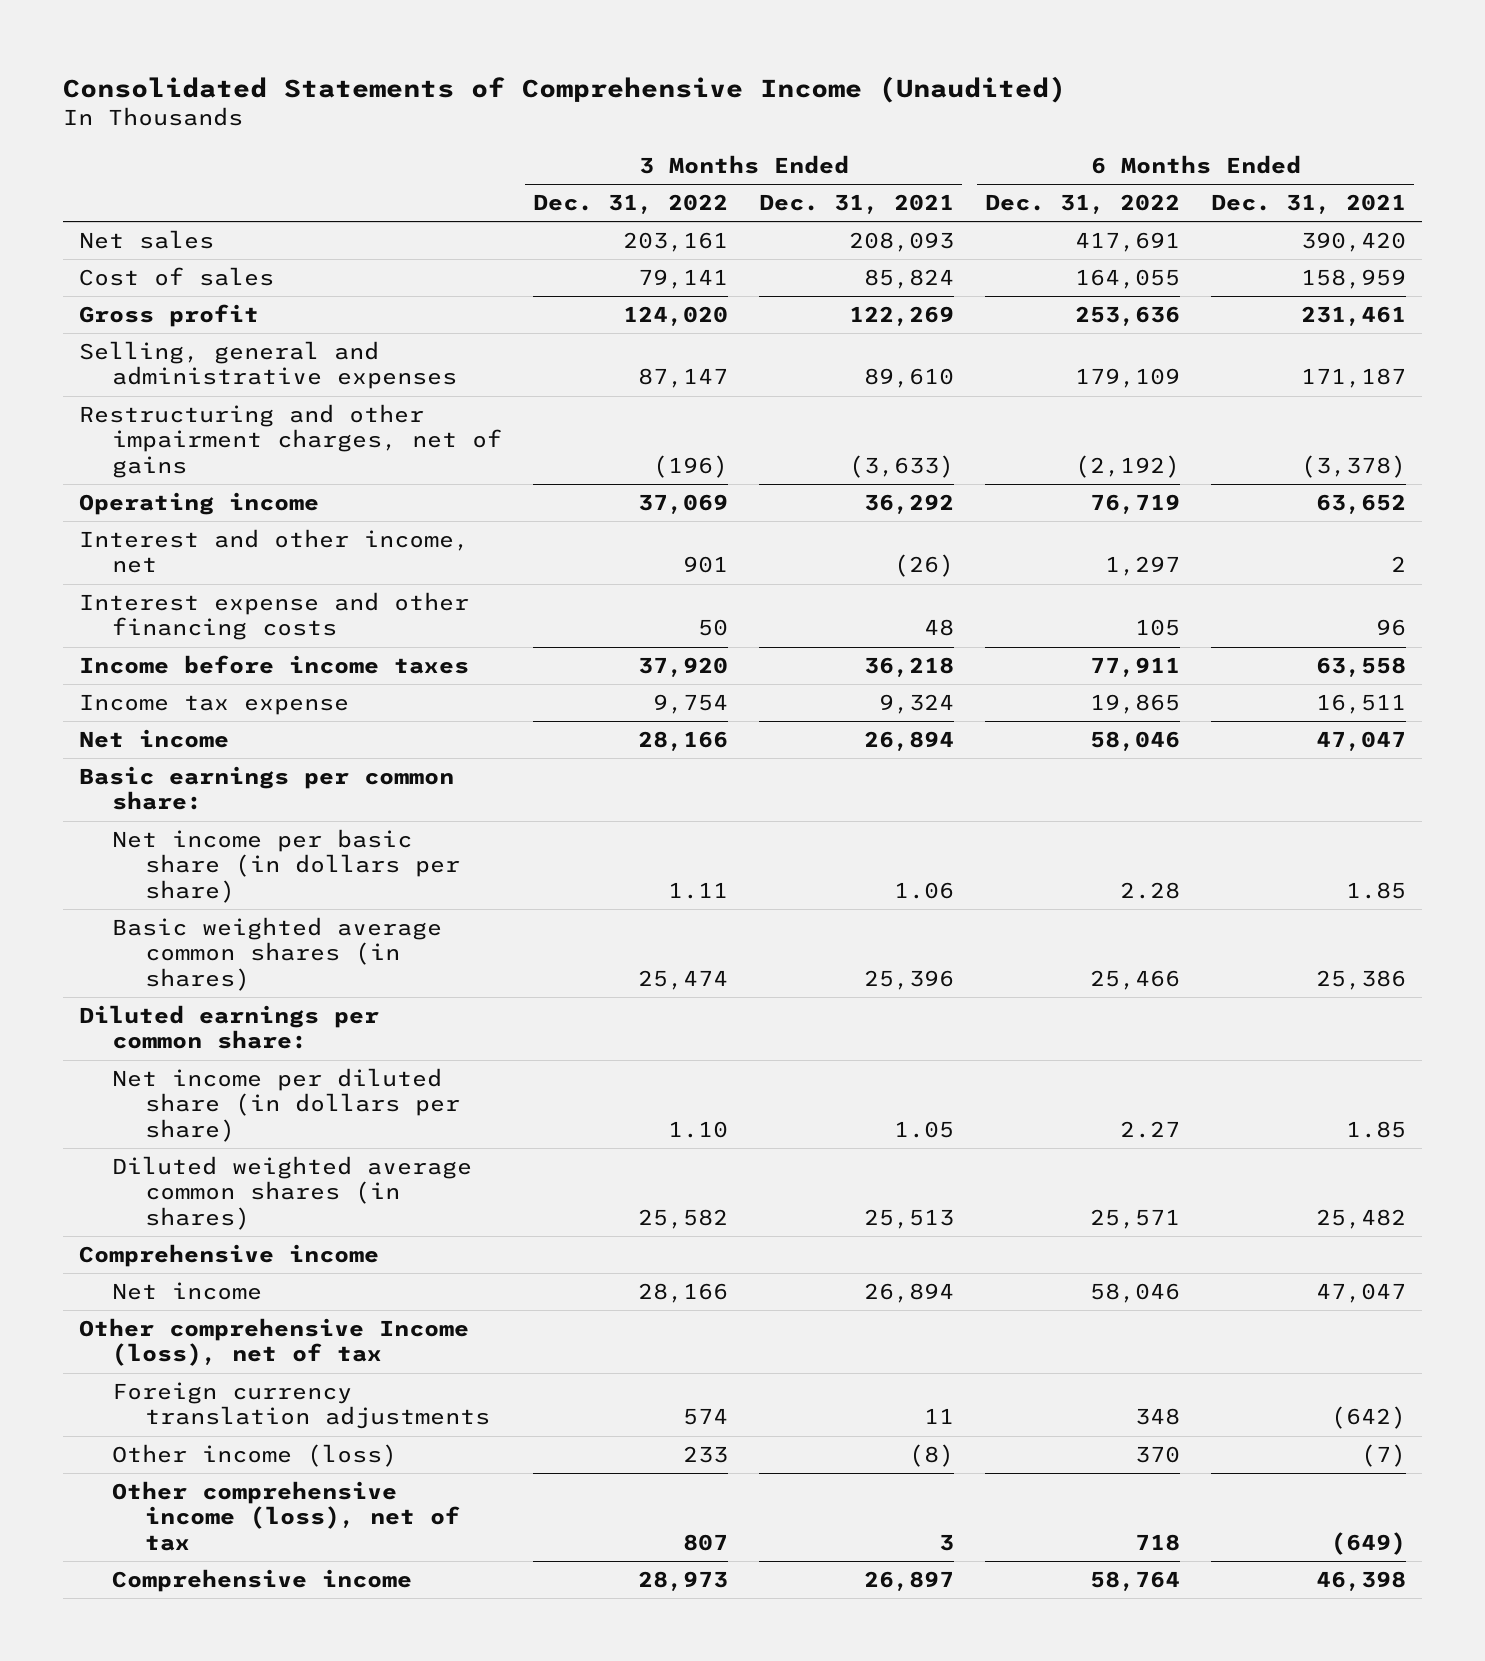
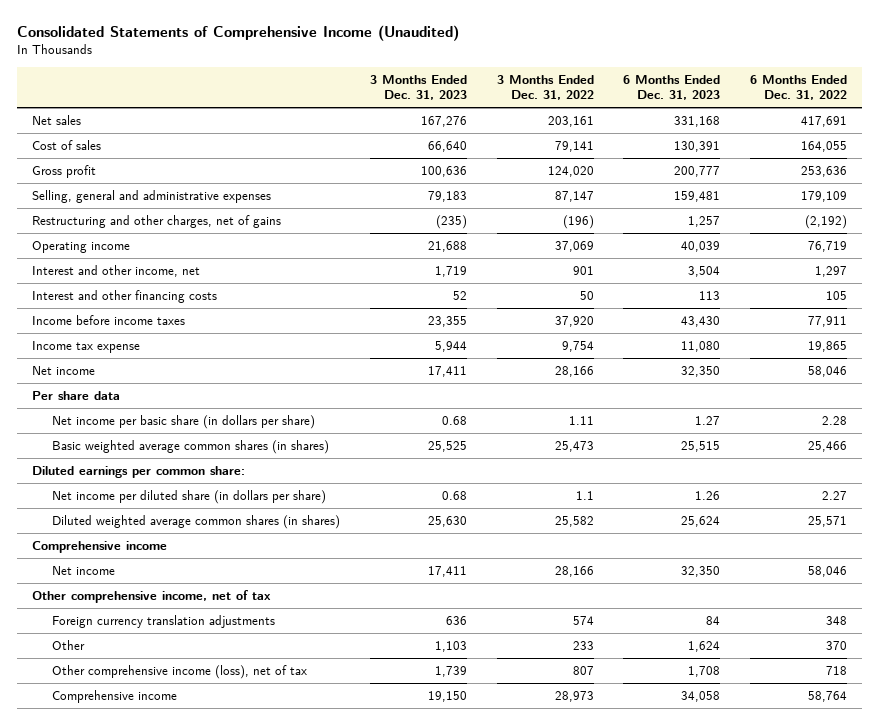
- | 3 Months Ended Dec. 31, 2022 | 3 Months Ended Dec. 31, 2021 | 6 Months Ended Dec. 31, 2022 | 6 Months Ended Dec. 31, 2021
+ | 3 Months Ended Dec. 31, 2023 | 3 Months Ended Dec. 31, 2022 | 6 Months Ended Dec. 31, 2023 | 6 Months Ended Dec. 31, 2022
- Restructuring and other impairment charges, net of gains | (196) | (3,633) | (2,192) | (3,378)
+ Restructuring and other charges, net of gains | (235) | (196) | 1,257 | (2,192)
- Interest expense and other financing costs | 50 | 48 | 105 | 96
+ Interest and other financing costs | 52 | 50 | 113 | 105
- Basic earnings per common share:
+ Per share data
- Basic weighted average common shares (in shares) | 25,474 | 25,396 | 25,466 | 25,386
+ Basic weighted average common shares (in shares) | 25,525 | 25,473 | 25,515 | 25,466
- Net income per diluted share (in dollars per share) | 1.10 | 1.05 | 2.27 | 1.85
+ Net income per diluted share (in dollars per share) | 0.68 | 1.1 | 1.26 | 2.27
- Other comprehensive Income (loss), net of tax
+ Other comprehensive income, net of tax
- Other income (loss) | 233 | (8) | 370 | (7)
+ Other | 1,103 | 233 | 1,624 | 370

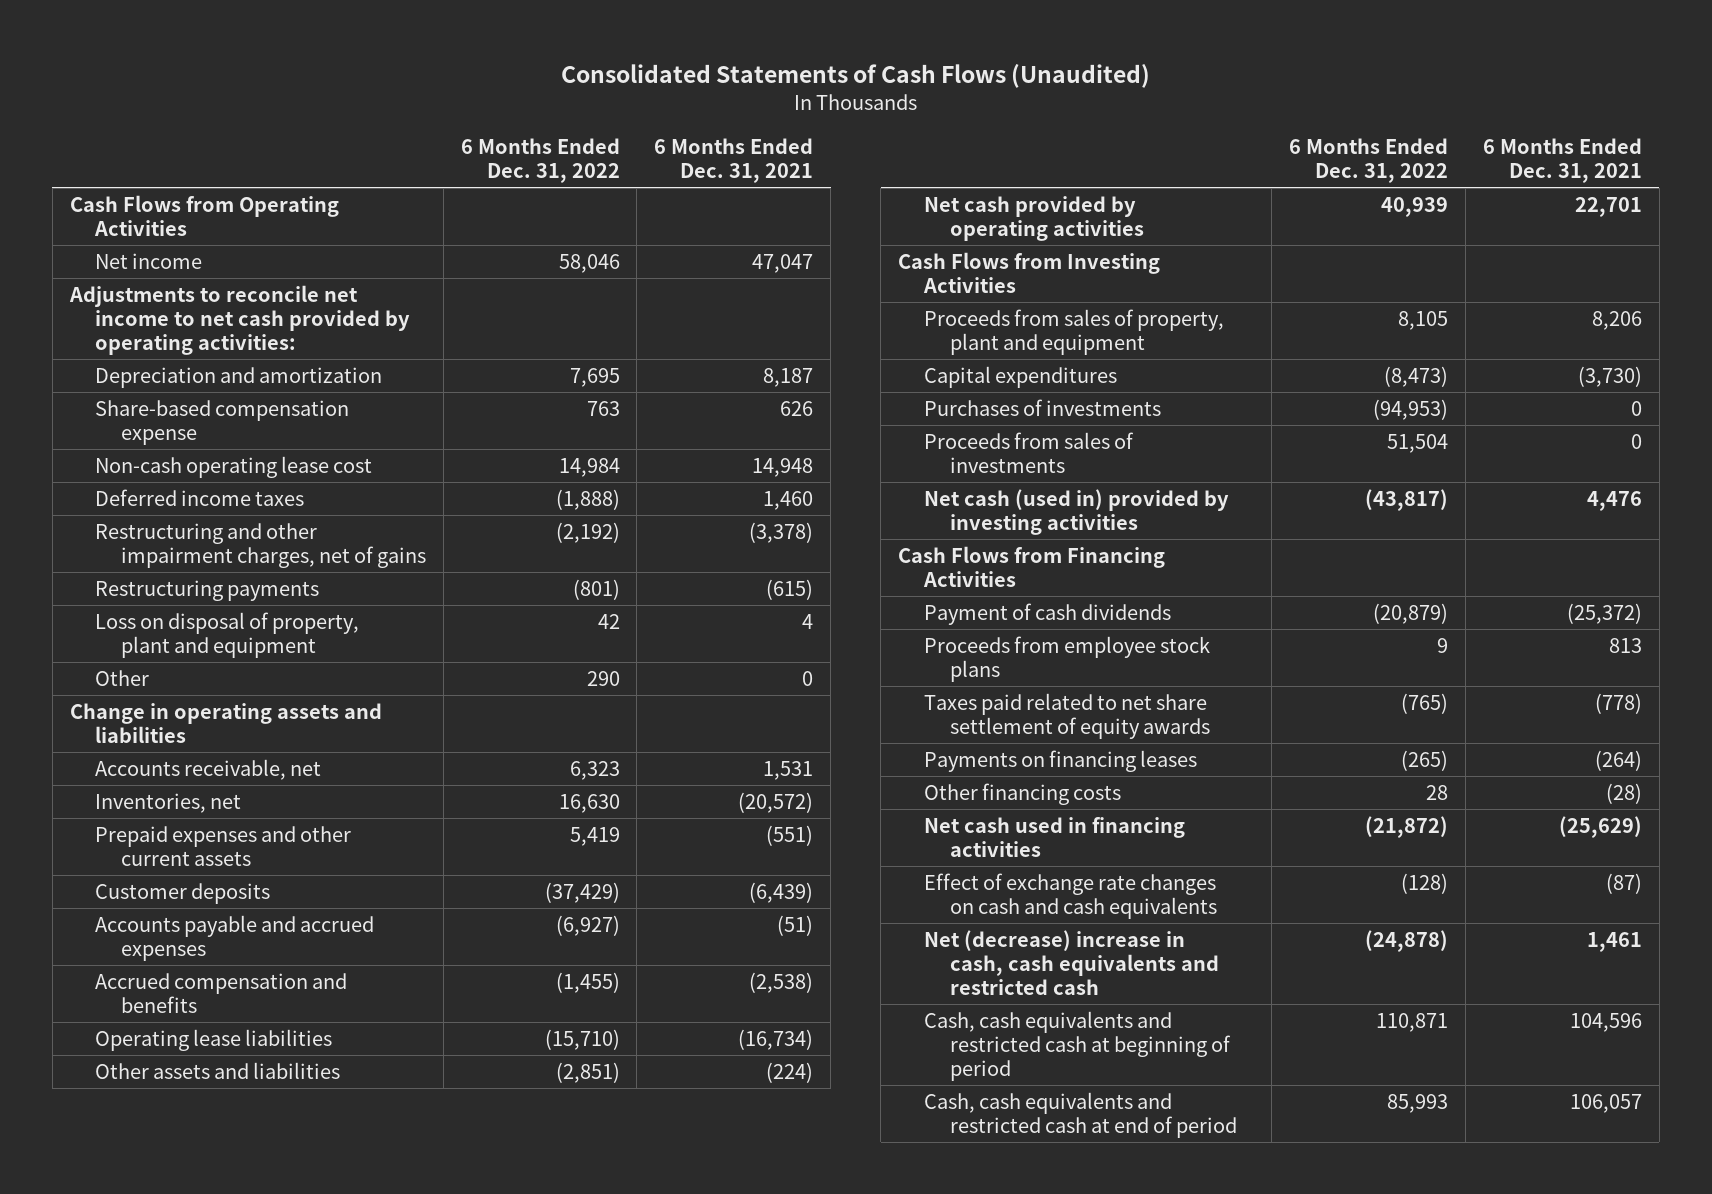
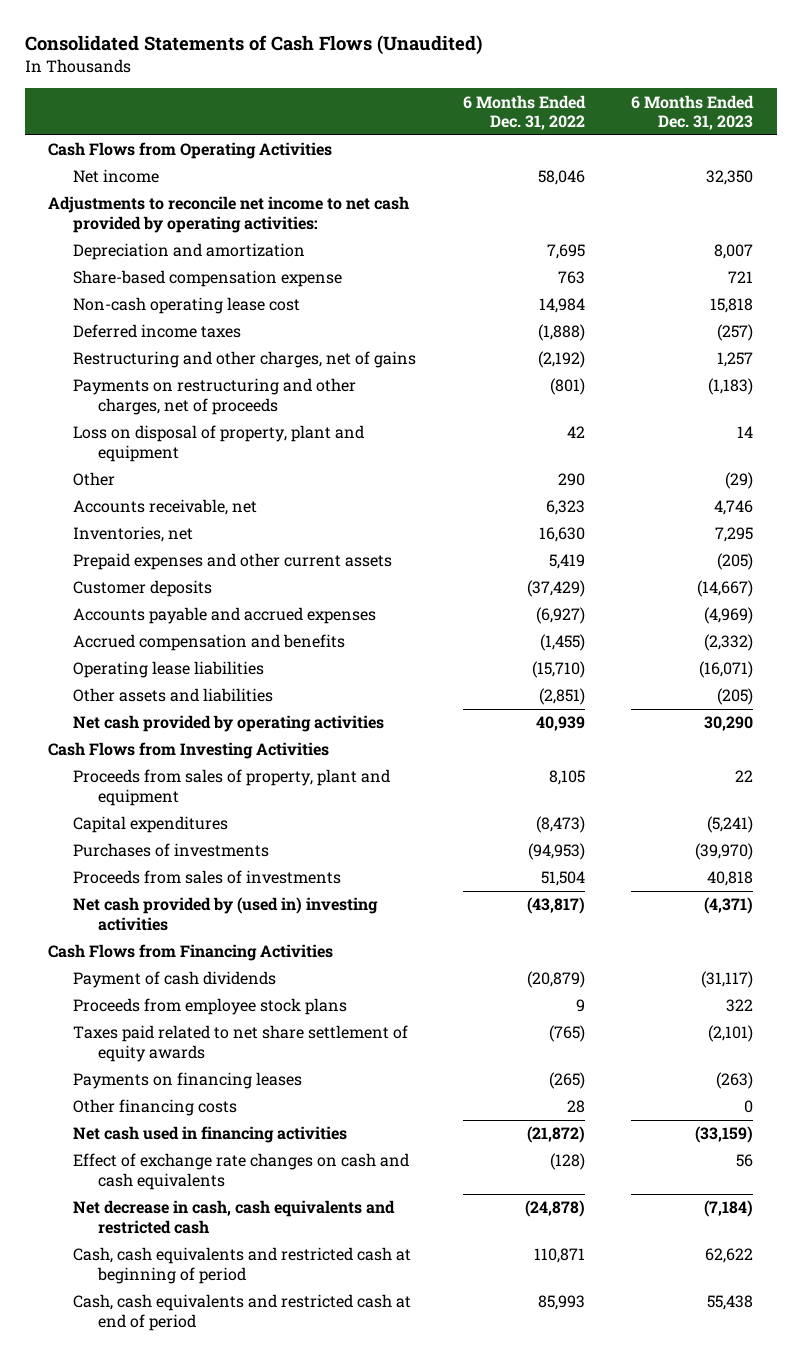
- | 6 Months Ended Dec. 31, 2022 | 6 Months Ended Dec. 31, 2021
+ | 6 Months Ended Dec. 31, 2022 | 6 Months Ended Dec. 31, 2023
- Restructuring and other impairment charges, net of gains | (2,192) | (3,378)
- Restructuring payments | (801) | (615)
+ Restructuring and other charges, net of gains | (2,192) | 1,257
+ Payments on restructuring and other charges, net of proceeds | (801) | (1,183)
- Change in operating assets and liabilities
- Net cash (used in) provided by investing activities | (43,817) | 4,476
+ Net cash provided by (used in) investing activities | (43,817) | (4,371)
- Net (decrease) increase in cash, cash equivalents and restricted cash | (24,878) | 1,461
+ Net decrease in cash, cash equivalents and restricted cash | (24,878) | (7,184)

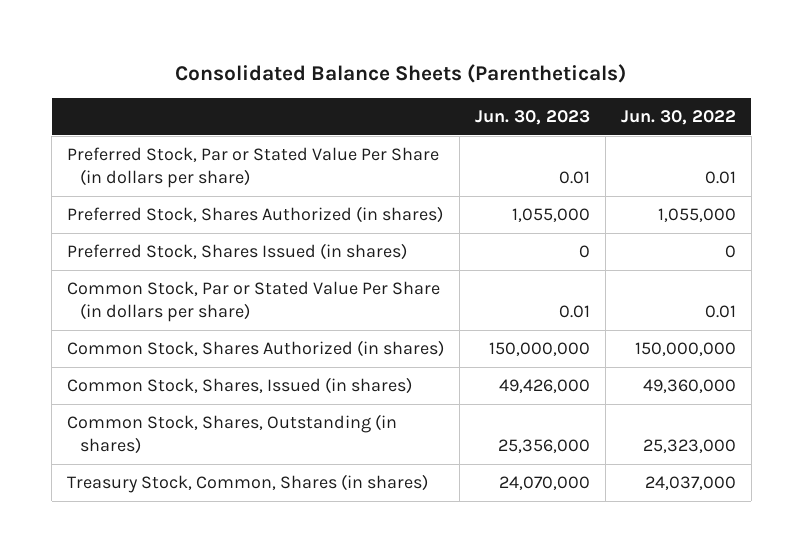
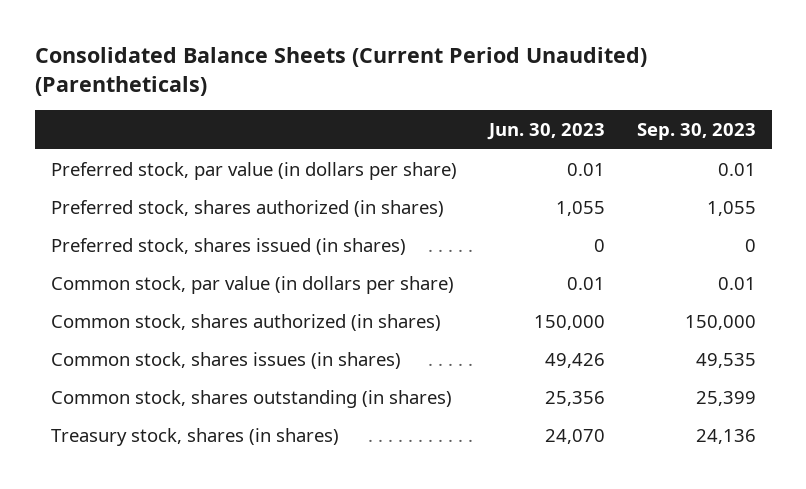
- Consolidated Balance Sheets (Parentheticals)
+ Consolidated Balance Sheets (Current Period Unaudited) (Parentheticals)
- | Jun. 30, 2023 | Jun. 30, 2022
+ | Jun. 30, 2023 | Sep. 30, 2023
- Preferred Stock, Par or Stated Value Per Share (in dollars per share) | 0.01 | 0.01
- Preferred Stock, Shares Authorized (in shares) | 1,055,000 | 1,055,000
- Preferred Stock, Shares Issued (in shares) | 0 | 0
- Common Stock, Par or Stated Value Per Share (in dollars per share) | 0.01 | 0.01
- Common Stock, Shares Authorized (in shares) | 150,000,000 | 150,000,000
- Common Stock, Shares, Issued (in shares) | 49,426,000 | 49,360,000
- Common Stock, Shares, Outstanding (in shares) | 25,356,000 | 25,323,000
- Treasury Stock, Common, Shares (in shares) | 24,070,000 | 24,037,000
+ Preferred stock, par value (in dollars per share) | 0.01 | 0.01
+ Preferred stock, shares authorized (in shares) | 1,055 | 1,055
+ Preferred stock, shares issued (in shares) | 0 | 0
+ Common stock, par value (in dollars per share) | 0.01 | 0.01
+ Common stock, shares authorized (in shares) | 150,000 | 150,000
+ Common stock, shares issues (in shares) | 49,426 | 49,535
+ Common stock, shares outstanding (in shares) | 25,356 | 25,399
+ Treasury stock, shares (in shares) | 24,070 | 24,136

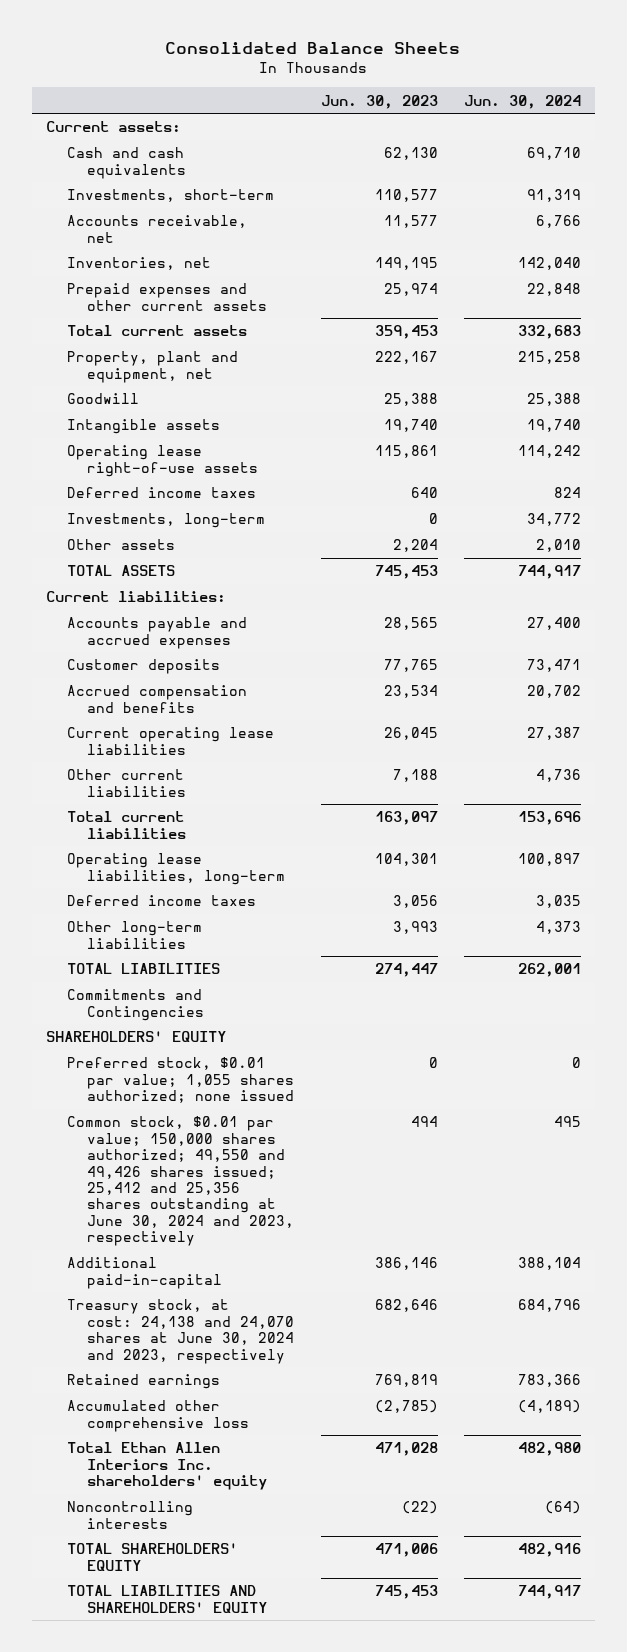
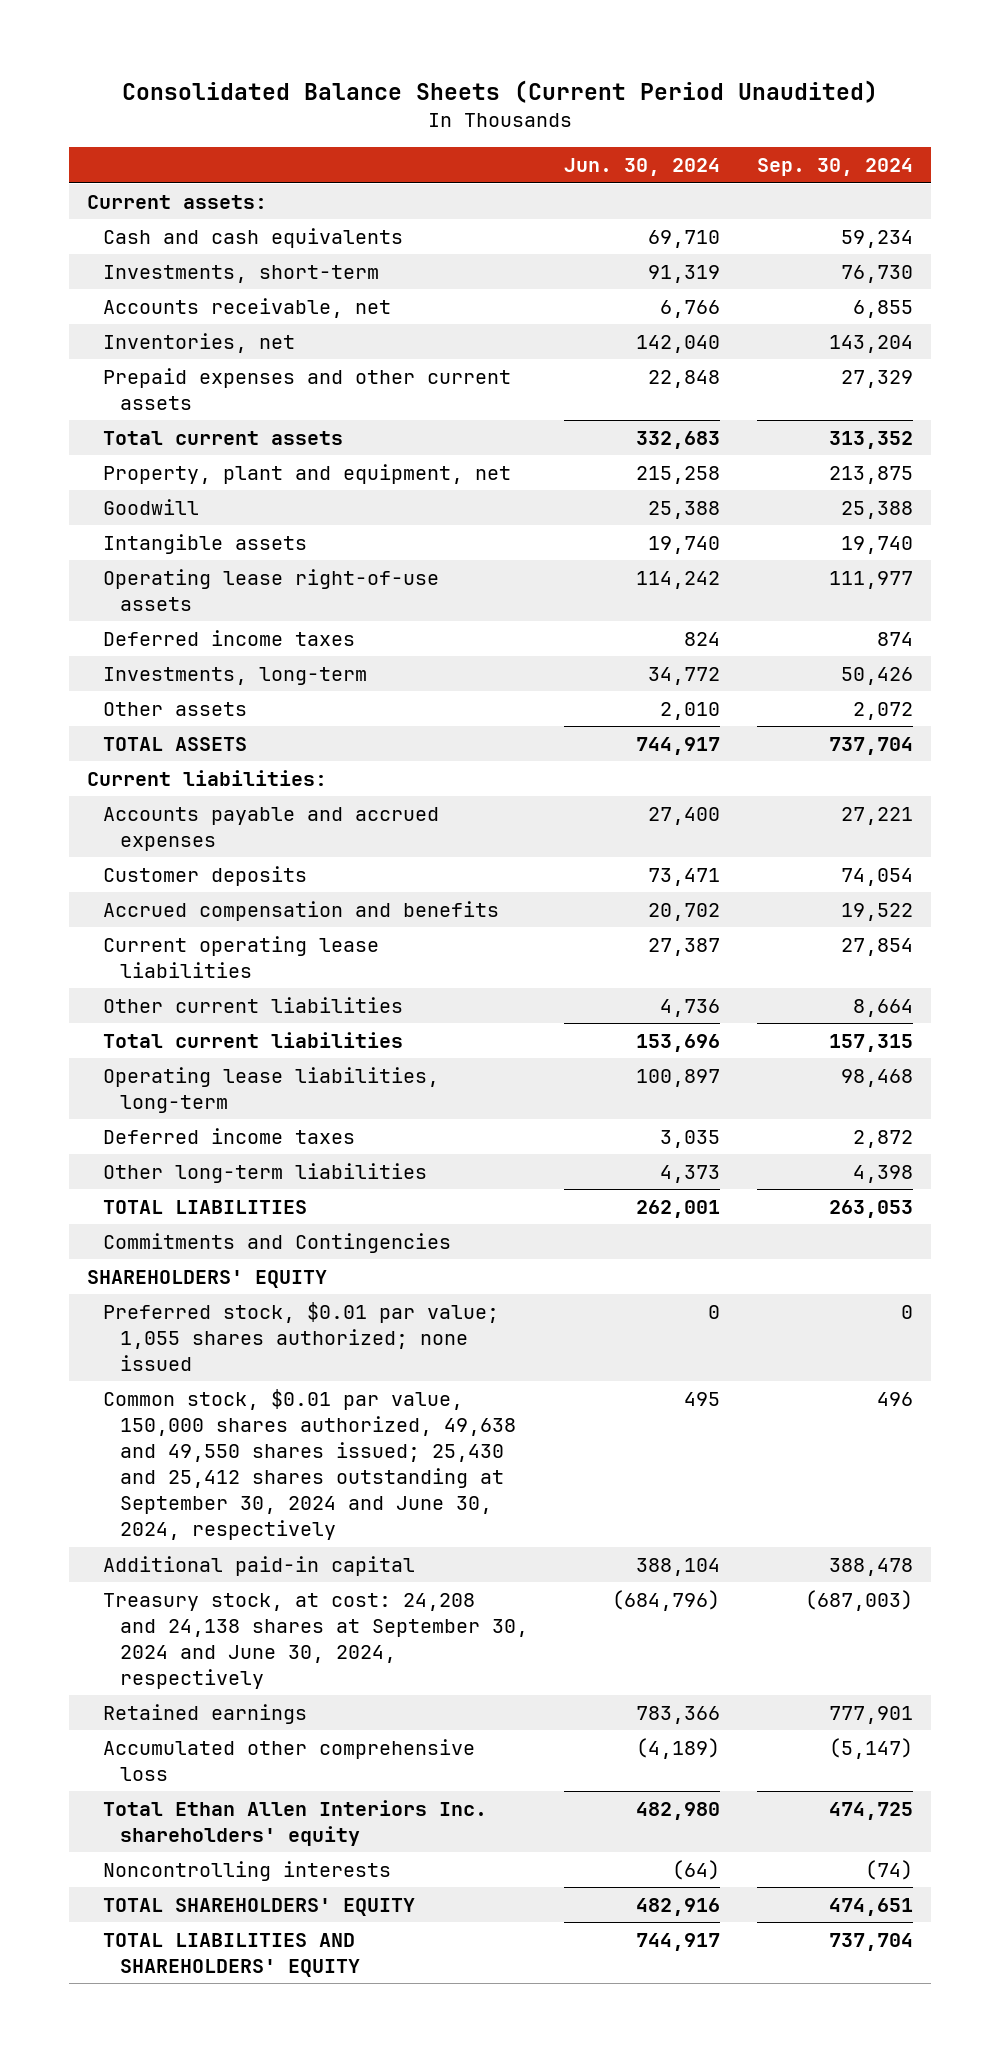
- Consolidated Balance Sheets
+ Consolidated Balance Sheets (Current Period Unaudited)
- | Jun. 30, 2023 | Jun. 30, 2024
+ | Jun. 30, 2024 | Sep. 30, 2024
- Common stock, $0.01 par value; 150,000 shares authorized; 49,550 and 49,426 shares issued; 25,412 and 25,356 shares outstanding at June 30, 2024 and 2023, respectively | 494 | 495
- Additional paid-in-capital | 386,146 | 388,104
- Treasury stock, at cost: 24,138 and 24,070 shares at June 30, 2024 and 2023, respectively | 682,646 | 684,796
+ Common stock, $0.01 par value, 150,000 shares authorized, 49,638 and 49,550 shares issued; 25,430 and 25,412 shares outstanding at September 30, 2024 and June 30, 2024, respectively | 495 | 496
+ Additional paid-in capital | 388,104 | 388,478
+ Treasury stock, at cost: 24,208 and 24,138 shares at September 30, 2024 and June 30, 2024, respectively | (684,796) | (687,003)

